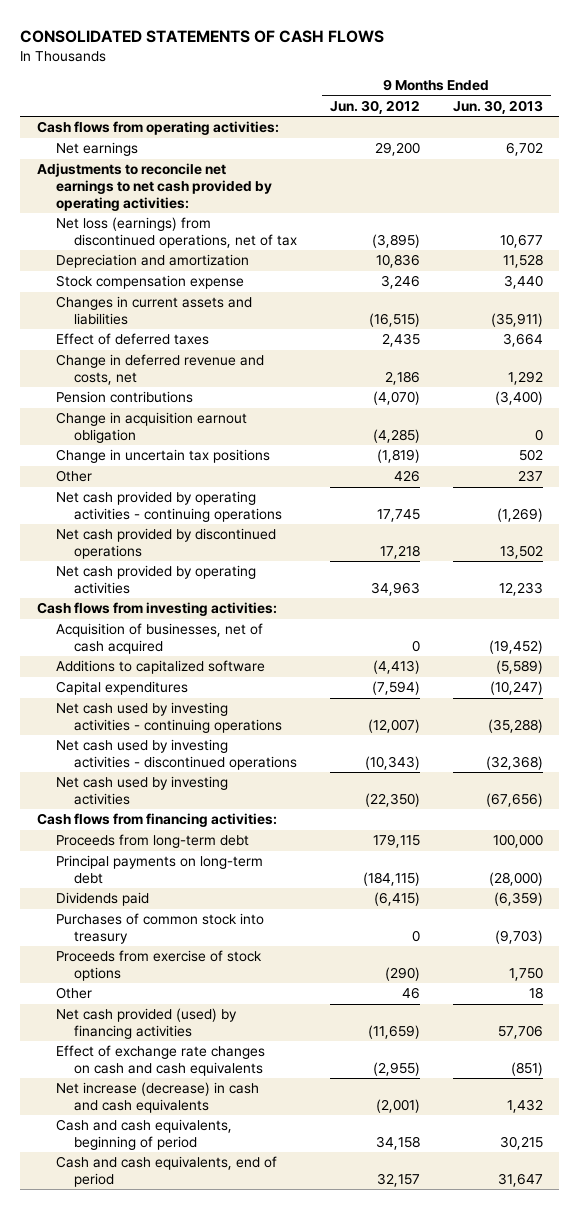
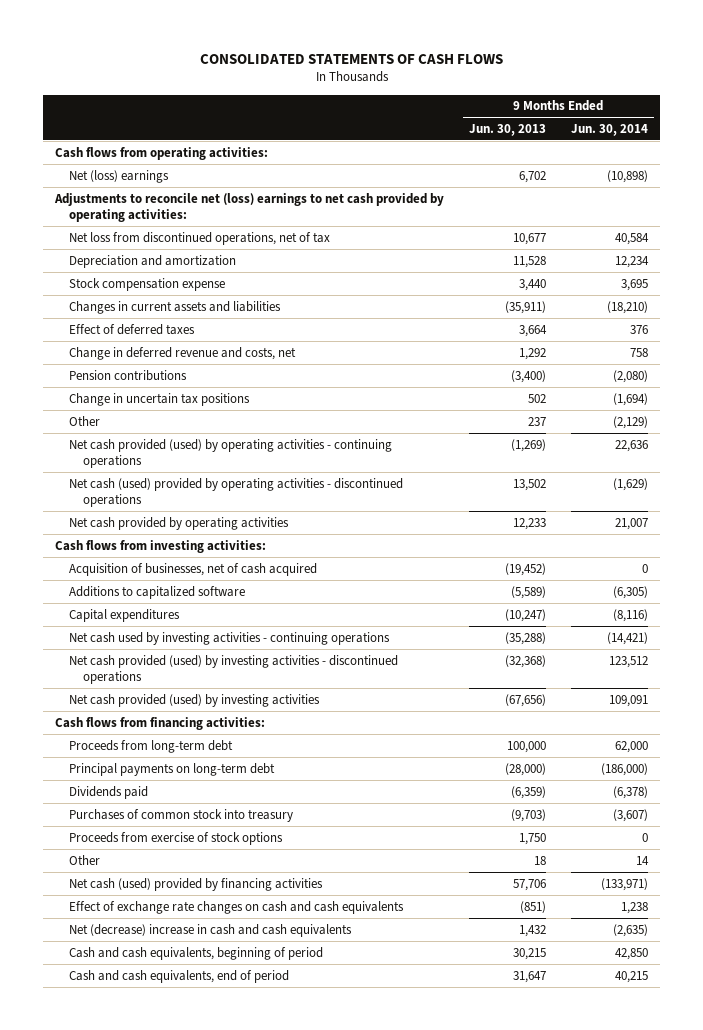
- | 9 Months Ended Jun. 30, 2012 | 9 Months Ended Jun. 30, 2013
+ | 9 Months Ended Jun. 30, 2013 | 9 Months Ended Jun. 30, 2014
- Net earnings | 29,200 | 6,702
- Adjustments to reconcile net earnings to net cash provided by operating activities:
- Net loss (earnings) from discontinued operations, net of tax | (3,895) | 10,677
+ Net (loss) earnings | 6,702 | (10,898)
+ Adjustments to reconcile net (loss) earnings to net cash provided by operating activities:
+ Net loss from discontinued operations, net of tax | 10,677 | 40,584
- Change in acquisition earnout obligation | (4,285) | 0
- Net cash provided by operating activities - continuing operations | 17,745 | (1,269)
- Net cash provided by discontinued operations | 17,218 | 13,502
+ Net cash provided (used) by operating activities - continuing operations | (1,269) | 22,636
+ Net cash (used) provided by operating activities - discontinued operations | 13,502 | (1,629)
- Net cash used by investing activities - discontinued operations | (10,343) | (32,368)
- Net cash used by investing activities | (22,350) | (67,656)
+ Net cash provided (used) by investing activities - discontinued operations | (32,368) | 123,512
+ Net cash provided (used) by investing activities | (67,656) | 109,091
- Net cash provided (used) by financing activities | (11,659) | 57,706
+ Net cash (used) provided by financing activities | 57,706 | (133,971)
- Net increase (decrease) in cash and cash equivalents | (2,001) | 1,432
+ Net (decrease) increase in cash and cash equivalents | 1,432 | (2,635)

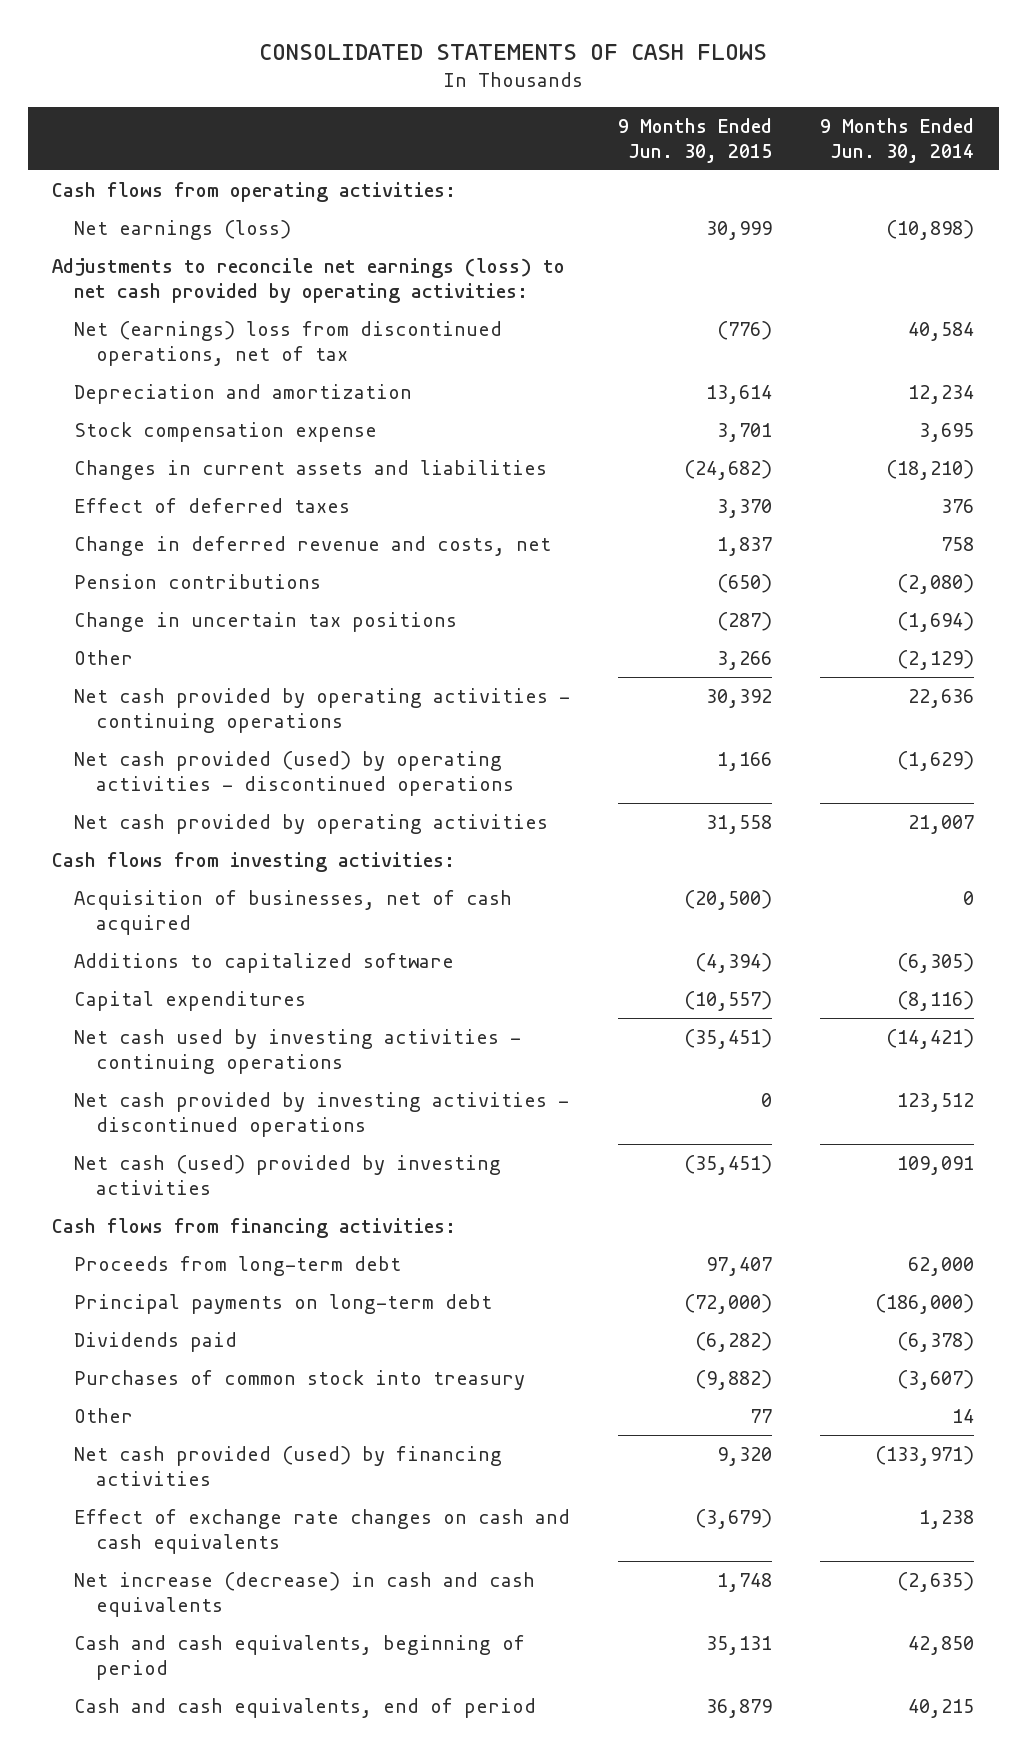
- | 9 Months Ended Jun. 30, 2013 | 9 Months Ended Jun. 30, 2014
+ | 9 Months Ended Jun. 30, 2015 | 9 Months Ended Jun. 30, 2014
- Net (loss) earnings | 6,702 | (10,898)
- Adjustments to reconcile net (loss) earnings to net cash provided by operating activities:
- Net loss from discontinued operations, net of tax | 10,677 | 40,584
+ Net earnings (loss) | 30,999 | (10,898)
+ Adjustments to reconcile net earnings (loss) to net cash provided by operating activities:
+ Net (earnings) loss from discontinued operations, net of tax | (776) | 40,584
- Net cash provided (used) by operating activities - continuing operations | (1,269) | 22,636
- Net cash (used) provided by operating activities - discontinued operations | 13,502 | (1,629)
+ Net cash provided by operating activities - continuing operations | 30,392 | 22,636
+ Net cash provided (used) by operating activities - discontinued operations | 1,166 | (1,629)
- Net cash provided (used) by investing activities - discontinued operations | (32,368) | 123,512
- Net cash provided (used) by investing activities | (67,656) | 109,091
+ Net cash provided by investing activities - discontinued operations | 0 | 123,512
+ Net cash (used) provided by investing activities | (35,451) | 109,091
- Proceeds from exercise of stock options | 1,750 | 0
- Net cash (used) provided by financing activities | 57,706 | (133,971)
+ Net cash provided (used) by financing activities | 9,320 | (133,971)
- Net (decrease) increase in cash and cash equivalents | 1,432 | (2,635)
+ Net increase (decrease) in cash and cash equivalents | 1,748 | (2,635)

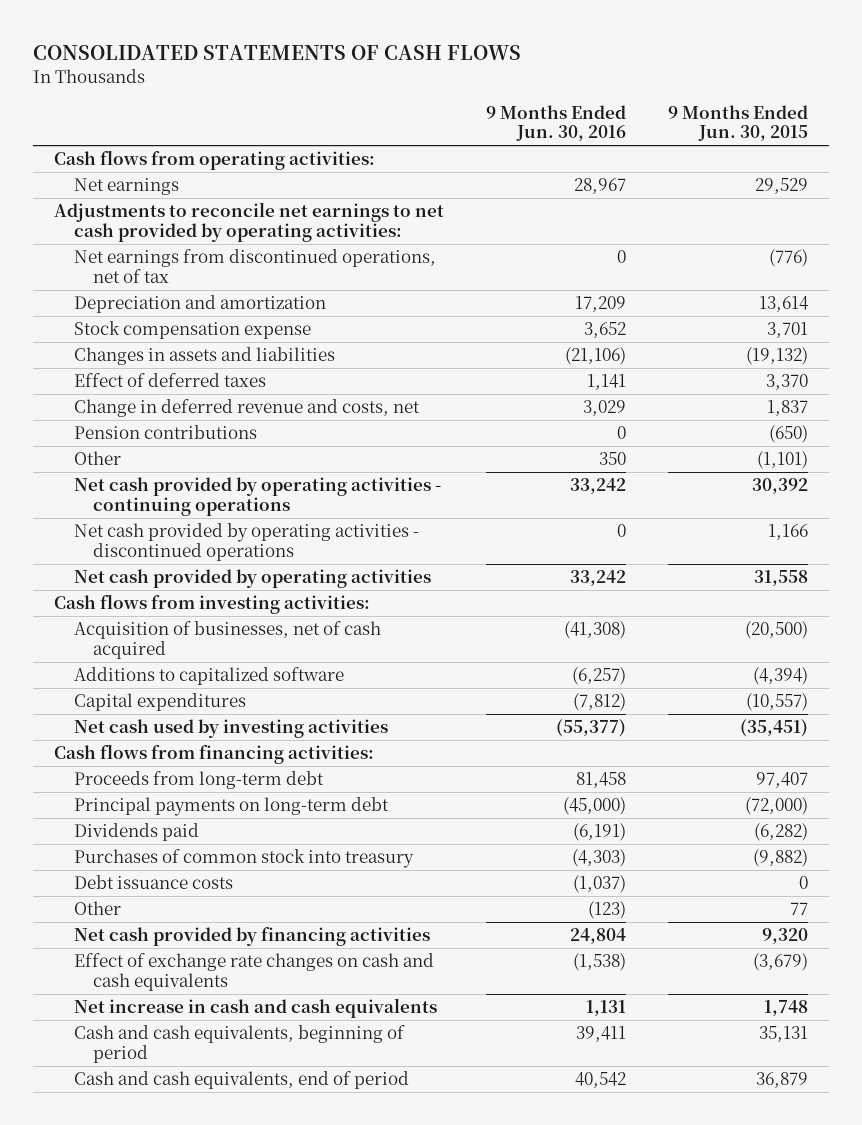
- | 9 Months Ended Jun. 30, 2015 | 9 Months Ended Jun. 30, 2014
+ | 9 Months Ended Jun. 30, 2016 | 9 Months Ended Jun. 30, 2015
- Net earnings (loss) | 30,999 | (10,898)
- Adjustments to reconcile net earnings (loss) to net cash provided by operating activities:
- Net (earnings) loss from discontinued operations, net of tax | (776) | 40,584
+ Net earnings | 28,967 | 29,529
+ Adjustments to reconcile net earnings to net cash provided by operating activities:
+ Net earnings from discontinued operations, net of tax | 0 | (776)
- Changes in current assets and liabilities | (24,682) | (18,210)
+ Changes in assets and liabilities | (21,106) | (19,132)
- Change in uncertain tax positions | (287) | (1,694)
- Other | 3,266 | (2,129)
+ Other | 350 | (1,101)
- Net cash provided (used) by operating activities - discontinued operations | 1,166 | (1,629)
+ Net cash provided by operating activities - discontinued operations | 0 | 1,166
- Net cash used by investing activities - continuing operations | (35,451) | (14,421)
- Net cash provided by investing activities - discontinued operations | 0 | 123,512
- Net cash (used) provided by investing activities | (35,451) | 109,091
+ Net cash used by investing activities | (55,377) | (35,451)
+ Debt issuance costs | (1,037) | 0
- Net cash provided (used) by financing activities | 9,320 | (133,971)
+ Net cash provided by financing activities | 24,804 | 9,320
- Net increase (decrease) in cash and cash equivalents | 1,748 | (2,635)
+ Net increase in cash and cash equivalents | 1,131 | 1,748

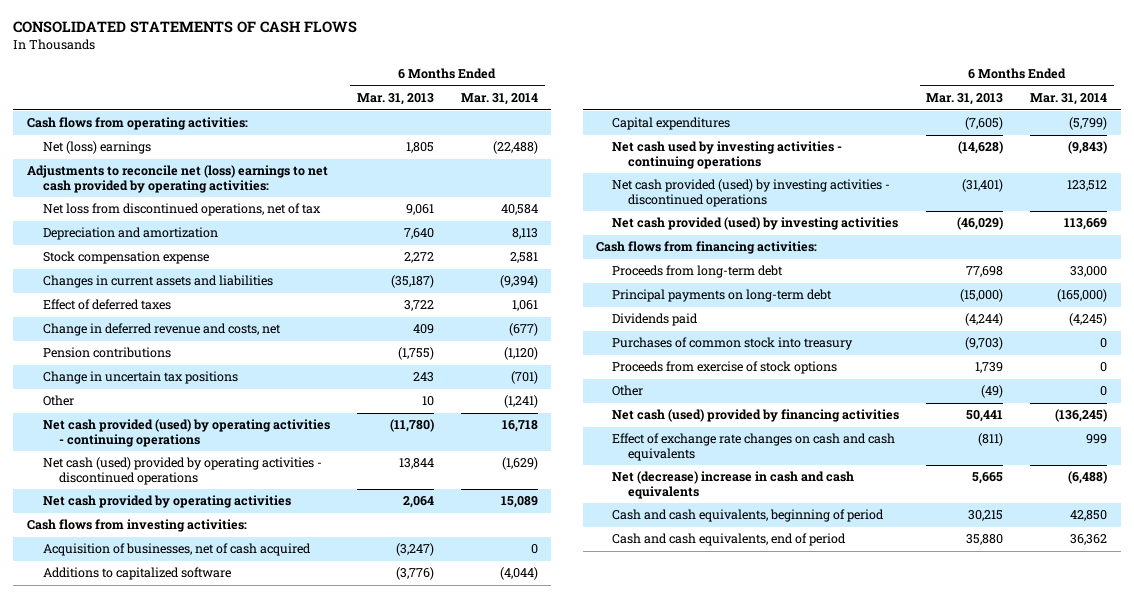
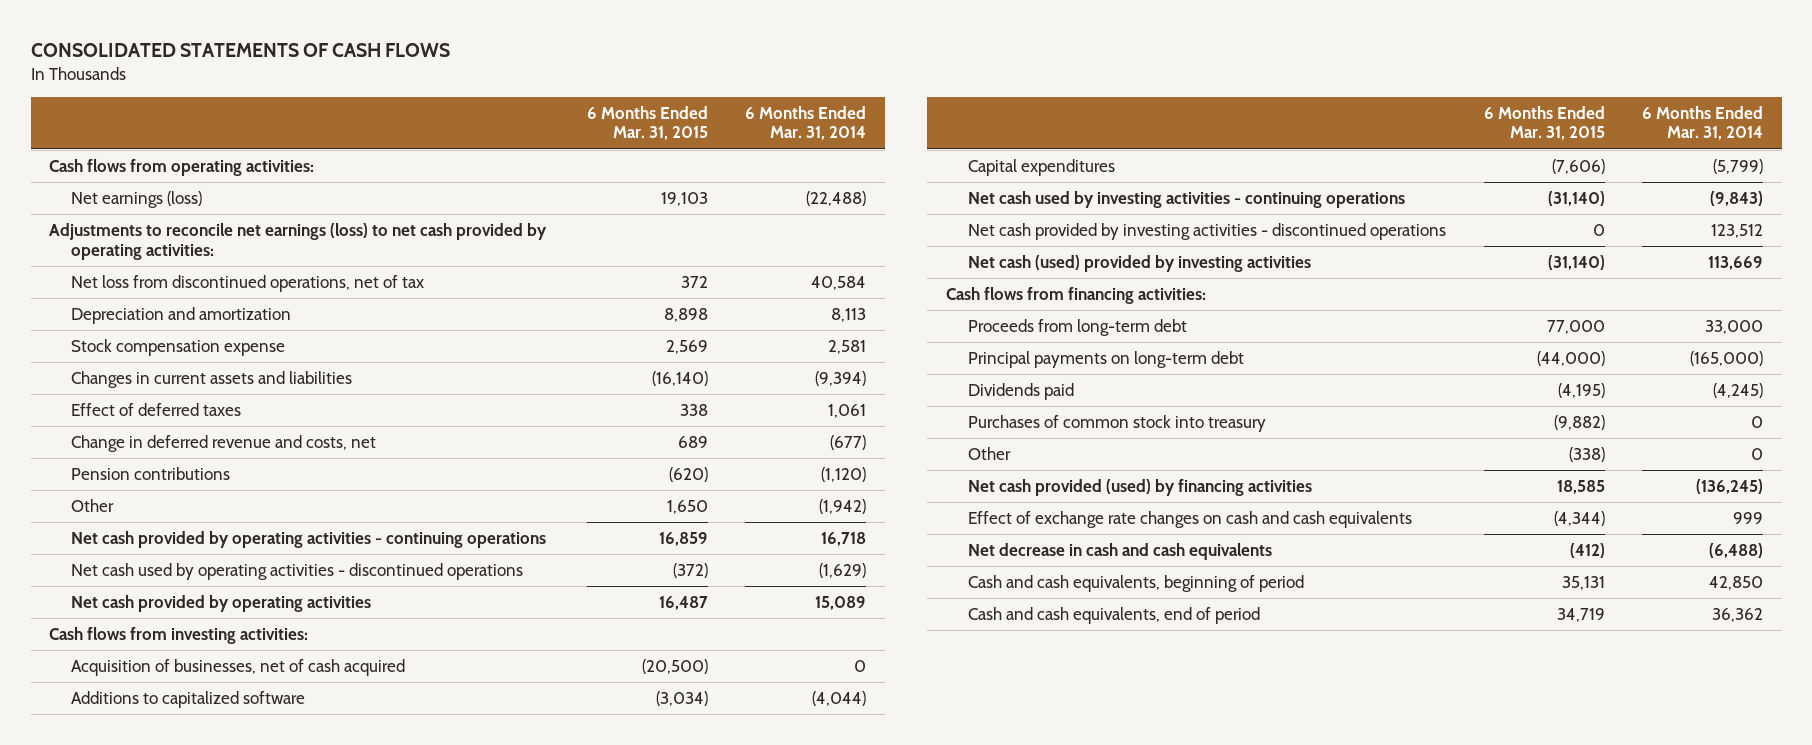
- | 6 Months Ended Mar. 31, 2013 | 6 Months Ended Mar. 31, 2014
+ | 6 Months Ended Mar. 31, 2015 | 6 Months Ended Mar. 31, 2014
- Net (loss) earnings | 1,805 | (22,488)
- Adjustments to reconcile net (loss) earnings to net cash provided by operating activities:
+ Net earnings (loss) | 19,103 | (22,488)
+ Adjustments to reconcile net earnings (loss) to net cash provided by operating activities:
- Change in uncertain tax positions | 243 | (701)
- Other | 10 | (1,241)
- Net cash provided (used) by operating activities - continuing operations | (11,780) | 16,718
- Net cash (used) provided by operating activities - discontinued operations | 13,844 | (1,629)
+ Other | 1,650 | (1,942)
+ Net cash provided by operating activities - continuing operations | 16,859 | 16,718
+ Net cash used by operating activities - discontinued operations | (372) | (1,629)
- Net cash provided (used) by investing activities - discontinued operations | (31,401) | 123,512
- Net cash provided (used) by investing activities | (46,029) | 113,669
+ Net cash provided by investing activities - discontinued operations | 0 | 123,512
+ Net cash (used) provided by investing activities | (31,140) | 113,669
- Proceeds from exercise of stock options | 1,739 | 0
- Net cash (used) provided by financing activities | 50,441 | (136,245)
+ Net cash provided (used) by financing activities | 18,585 | (136,245)
- Net (decrease) increase in cash and cash equivalents | 5,665 | (6,488)
+ Net decrease in cash and cash equivalents | (412) | (6,488)

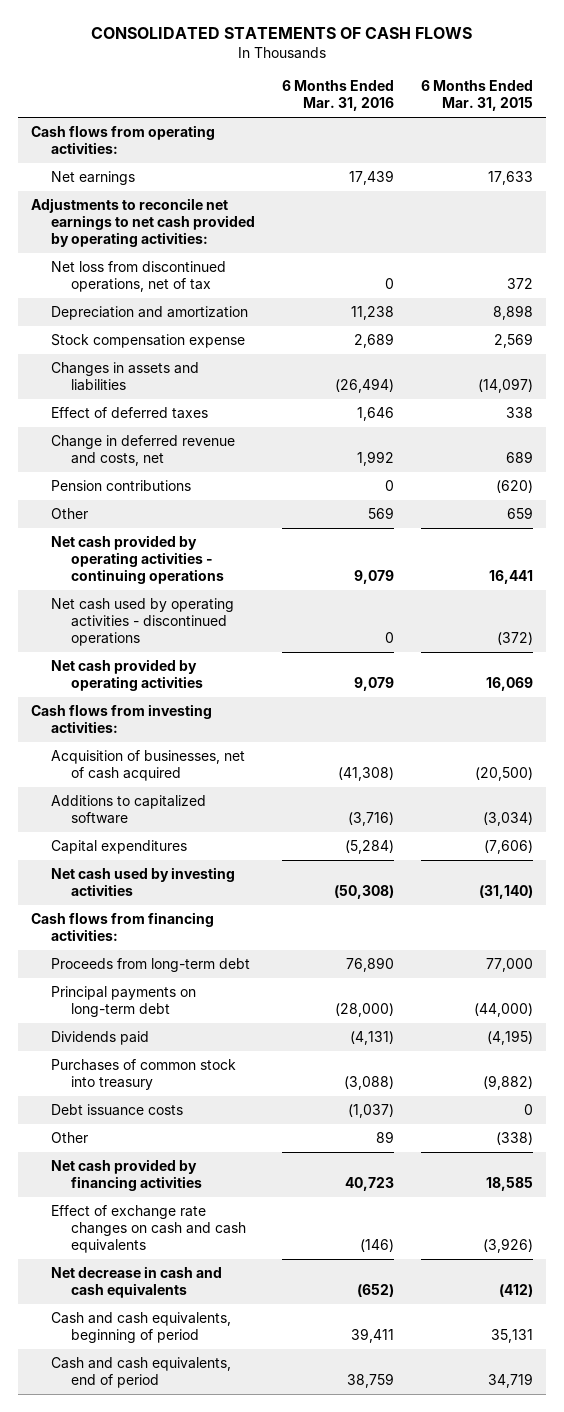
- | 6 Months Ended Mar. 31, 2015 | 6 Months Ended Mar. 31, 2014
+ | 6 Months Ended Mar. 31, 2016 | 6 Months Ended Mar. 31, 2015
- Net earnings (loss) | 19,103 | (22,488)
- Adjustments to reconcile net earnings (loss) to net cash provided by operating activities:
+ Net earnings | 17,439 | 17,633
+ Adjustments to reconcile net earnings to net cash provided by operating activities:
- Changes in current assets and liabilities | (16,140) | (9,394)
+ Changes in assets and liabilities | (26,494) | (14,097)
- Other | 1,650 | (1,942)
- Net cash provided by operating activities - continuing operations | 16,859 | 16,718
+ Other | 569 | 659
+ Net cash provided by operating activities - continuing operations | 9,079 | 16,441
- Net cash provided by operating activities | 16,487 | 15,089
+ Net cash provided by operating activities | 9,079 | 16,069
- Net cash used by investing activities - continuing operations | (31,140) | (9,843)
- Net cash provided by investing activities - discontinued operations | 0 | 123,512
- Net cash (used) provided by investing activities | (31,140) | 113,669
+ Net cash used by investing activities | (50,308) | (31,140)
+ Debt issuance costs | (1,037) | 0
- Net cash provided (used) by financing activities | 18,585 | (136,245)
- Effect of exchange rate changes on cash and cash equivalents | (4,344) | 999
+ Net cash provided by financing activities | 40,723 | 18,585
+ Effect of exchange rate changes on cash and cash equivalents | (146) | (3,926)

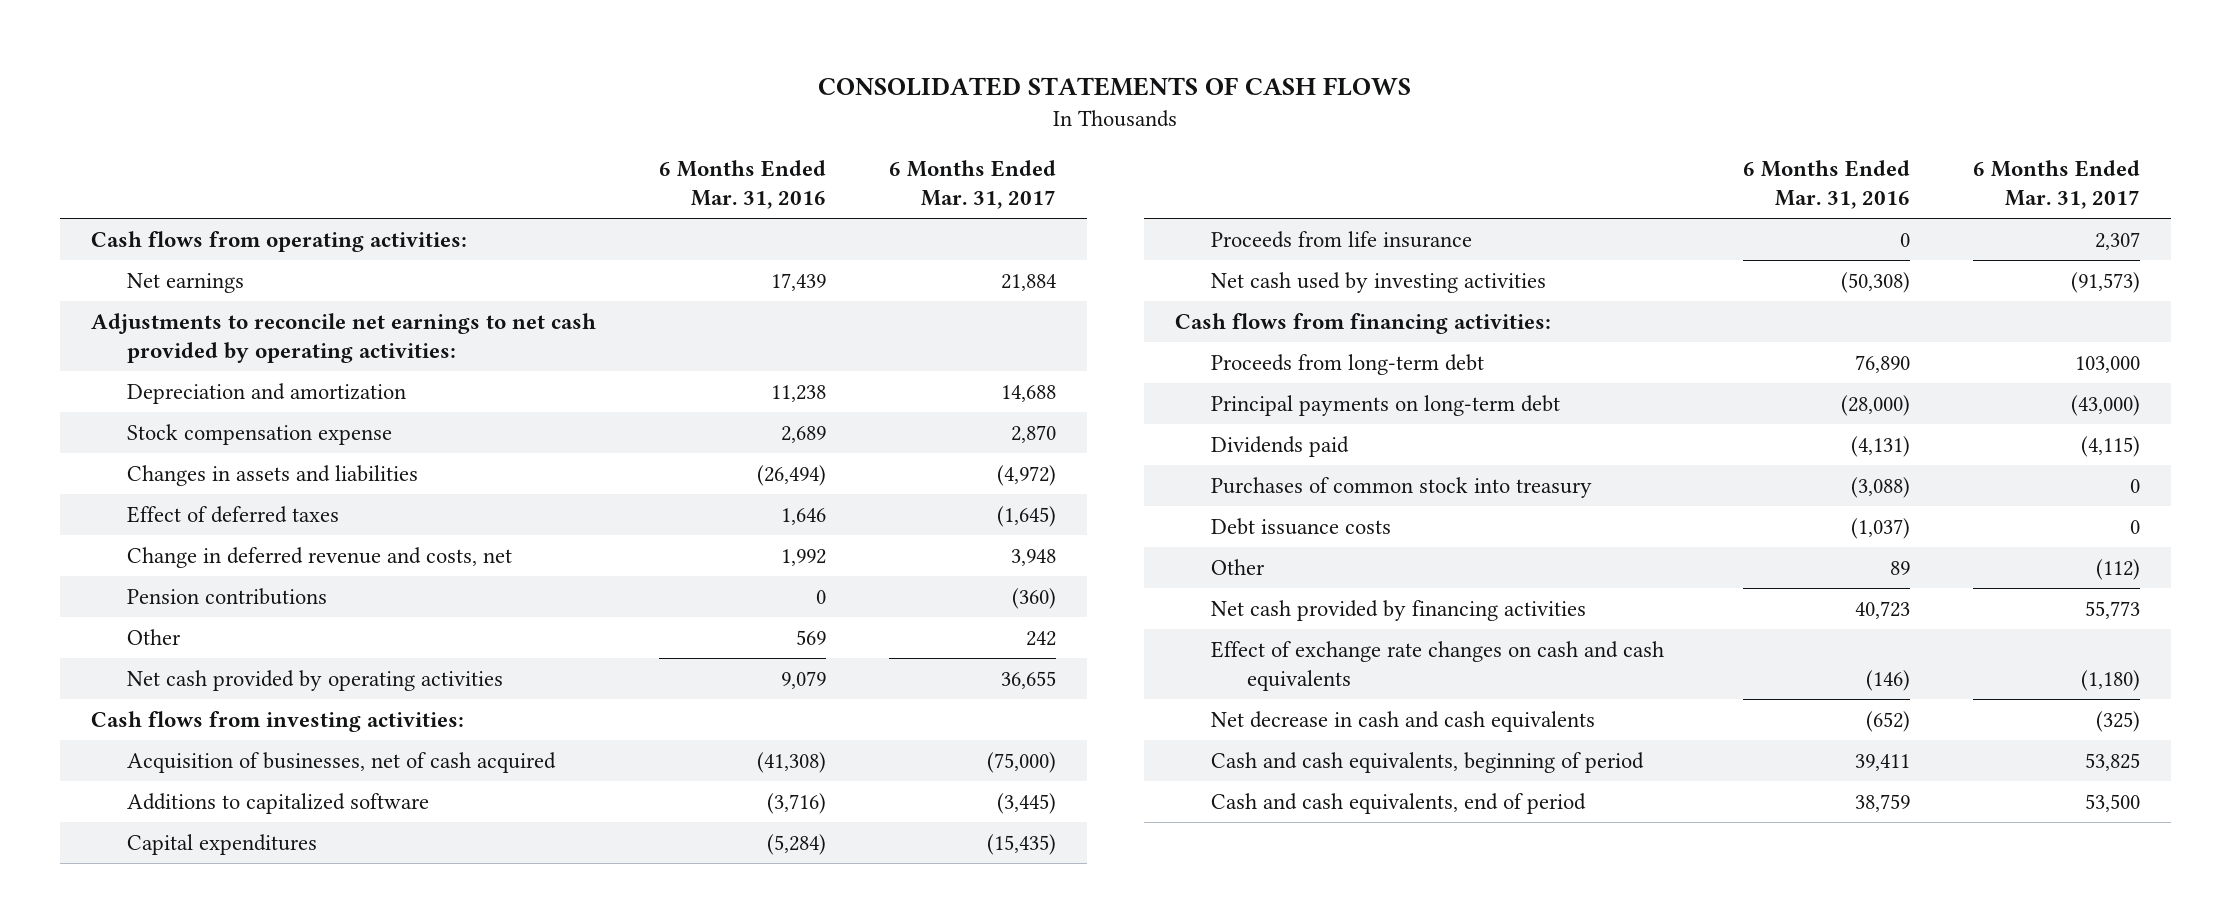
- | 6 Months Ended Mar. 31, 2016 | 6 Months Ended Mar. 31, 2015
+ | 6 Months Ended Mar. 31, 2016 | 6 Months Ended Mar. 31, 2017
- Net loss from discontinued operations, net of tax | 0 | 372
- Net cash provided by operating activities - continuing operations | 9,079 | 16,441
- Net cash used by operating activities - discontinued operations | 0 | (372)
+ Proceeds from life insurance | 0 | 2,307

